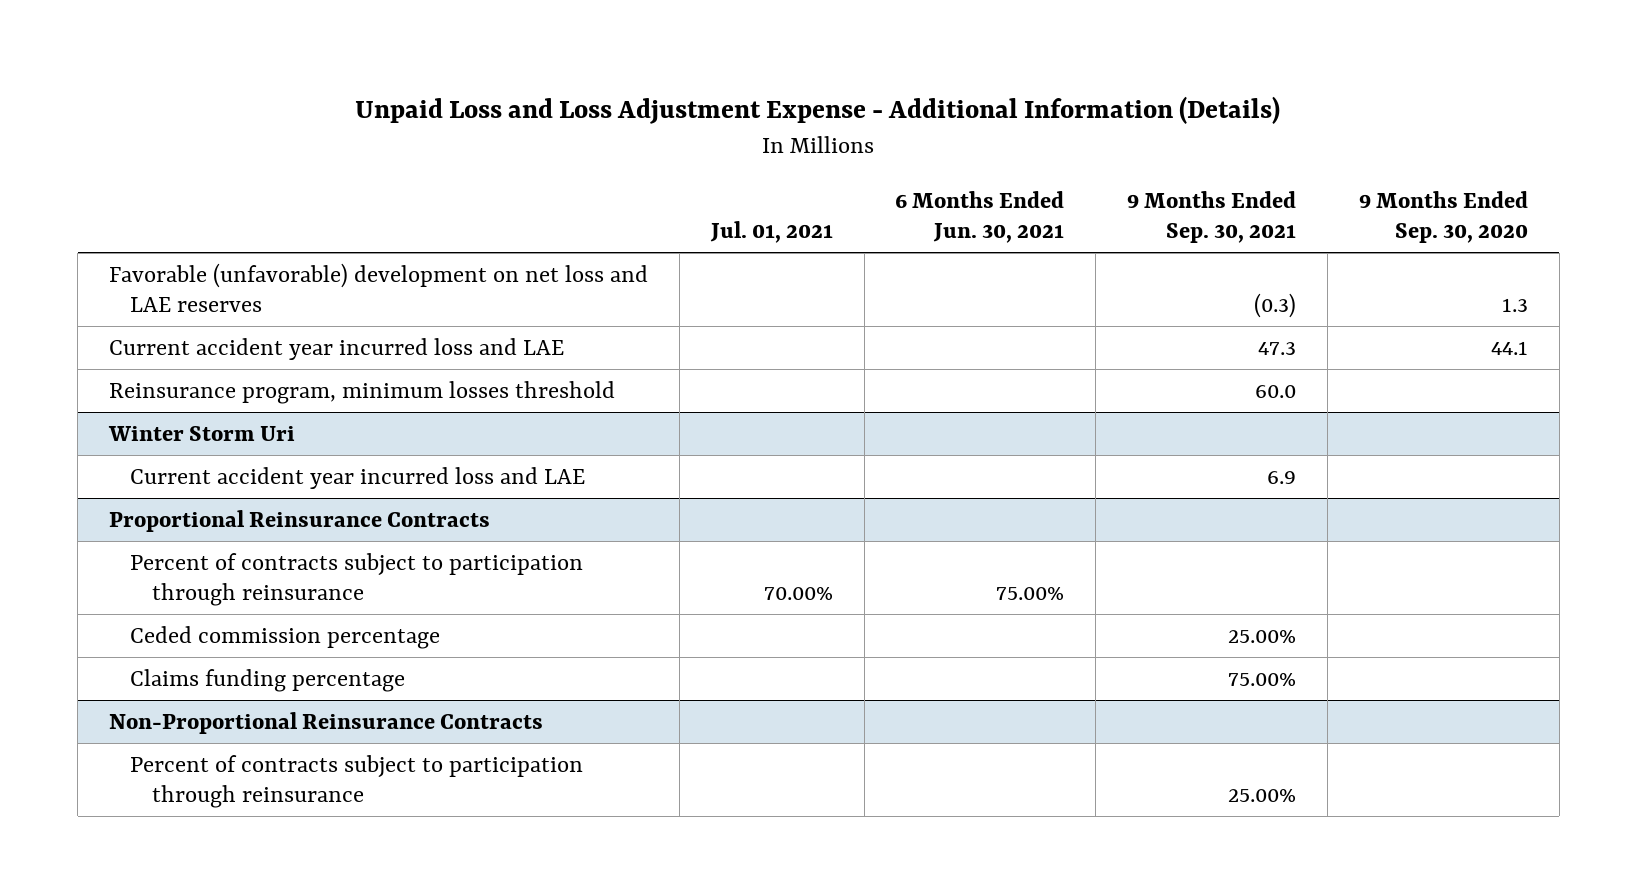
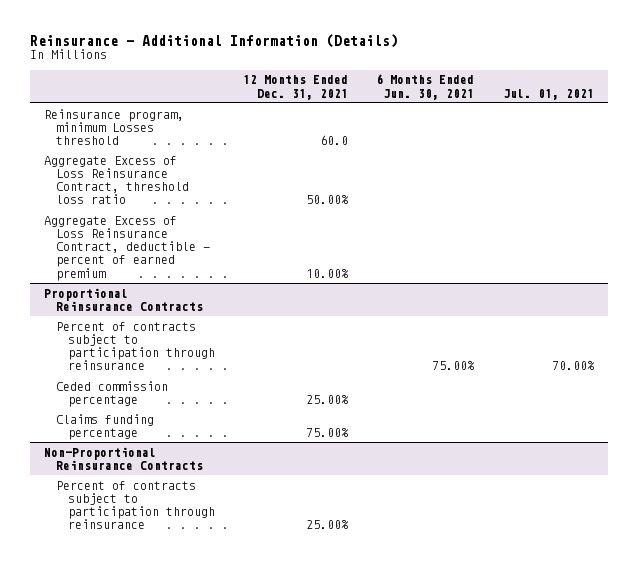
- Unpaid Loss and Loss Adjustment Expense - Additional Information (Details)
+ Reinsurance - Additional Information (Details)
- | Jul. 01, 2021 | 6 Months Ended Jun. 30, 2021 | 9 Months Ended Sep. 30, 2021 | 9 Months Ended Sep. 30, 2020
+ | 12 Months Ended Dec. 31, 2021 | 6 Months Ended Jun. 30, 2021 | Jul. 01, 2021
- Favorable (unfavorable) development on net loss and LAE reserves | | | (0.3) | 1.3
- Current accident year incurred loss and LAE | | | 47.3 | 44.1
- Reinsurance program, minimum losses threshold | | | 60.0 |
- Winter Storm Uri
- Current accident year incurred loss and LAE | | | 6.9 |
+ Reinsurance program, minimum Losses threshold | 60.0 | |
+ Aggregate Excess of Loss Reinsurance Contract, threshold loss ratio | 50.00% | |
+ Aggregate Excess of Loss Reinsurance Contract, deductible - percent of earned premium | 10.00% | |

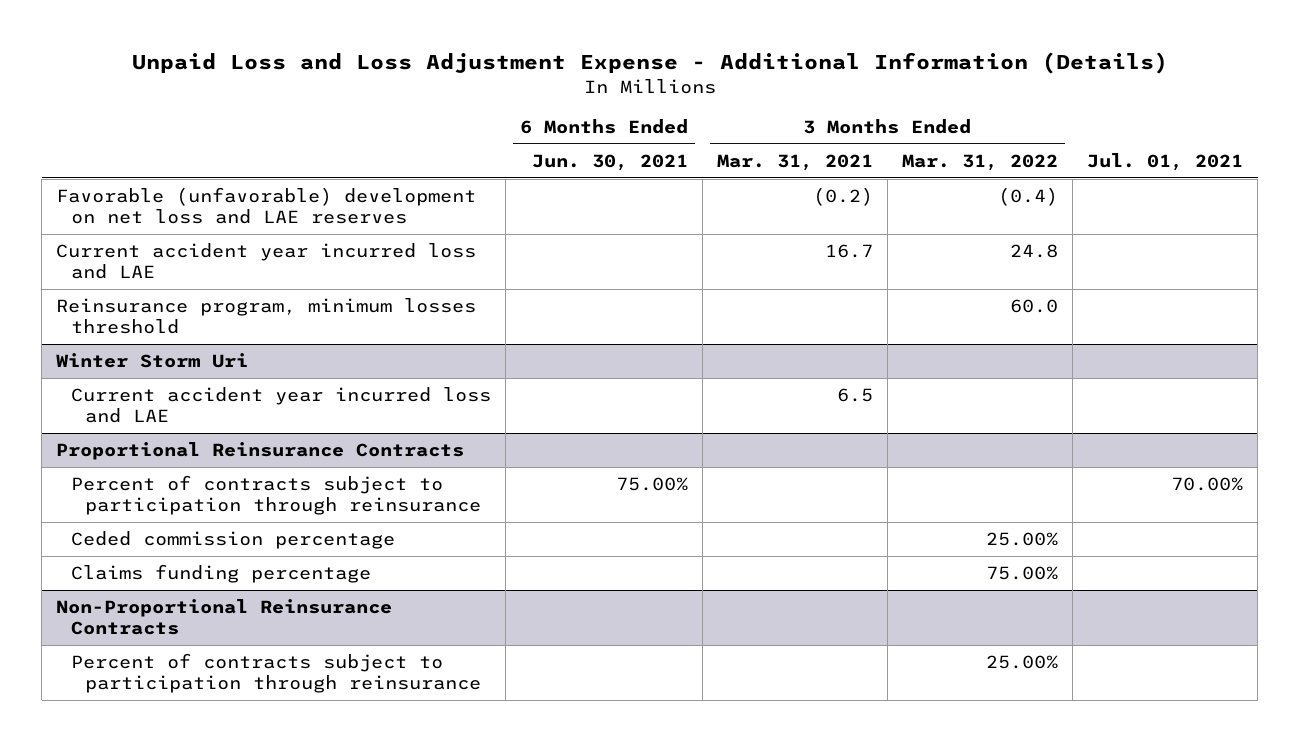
- Reinsurance - Additional Information (Details)
+ Unpaid Loss and Loss Adjustment Expense - Additional Information (Details)
- | 12 Months Ended Dec. 31, 2021 | 6 Months Ended Jun. 30, 2021 | Jul. 01, 2021
+ | 6 Months Ended Jun. 30, 2021 | 3 Months Ended Mar. 31, 2021 | 3 Months Ended Mar. 31, 2022 | Jul. 01, 2021
- Reinsurance program, minimum Losses threshold | 60.0 | |
- Aggregate Excess of Loss Reinsurance Contract, threshold loss ratio | 50.00% | |
- Aggregate Excess of Loss Reinsurance Contract, deductible - percent of earned premium | 10.00% | |
+ Favorable (unfavorable) development on net loss and LAE reserves | | (0.2) | (0.4) |
+ Current accident year incurred loss and LAE | | 16.7 | 24.8 |
+ Reinsurance program, minimum losses threshold | | | 60.0 |
+ Winter Storm Uri
+ Current accident year incurred loss and LAE | | 6.5 | |

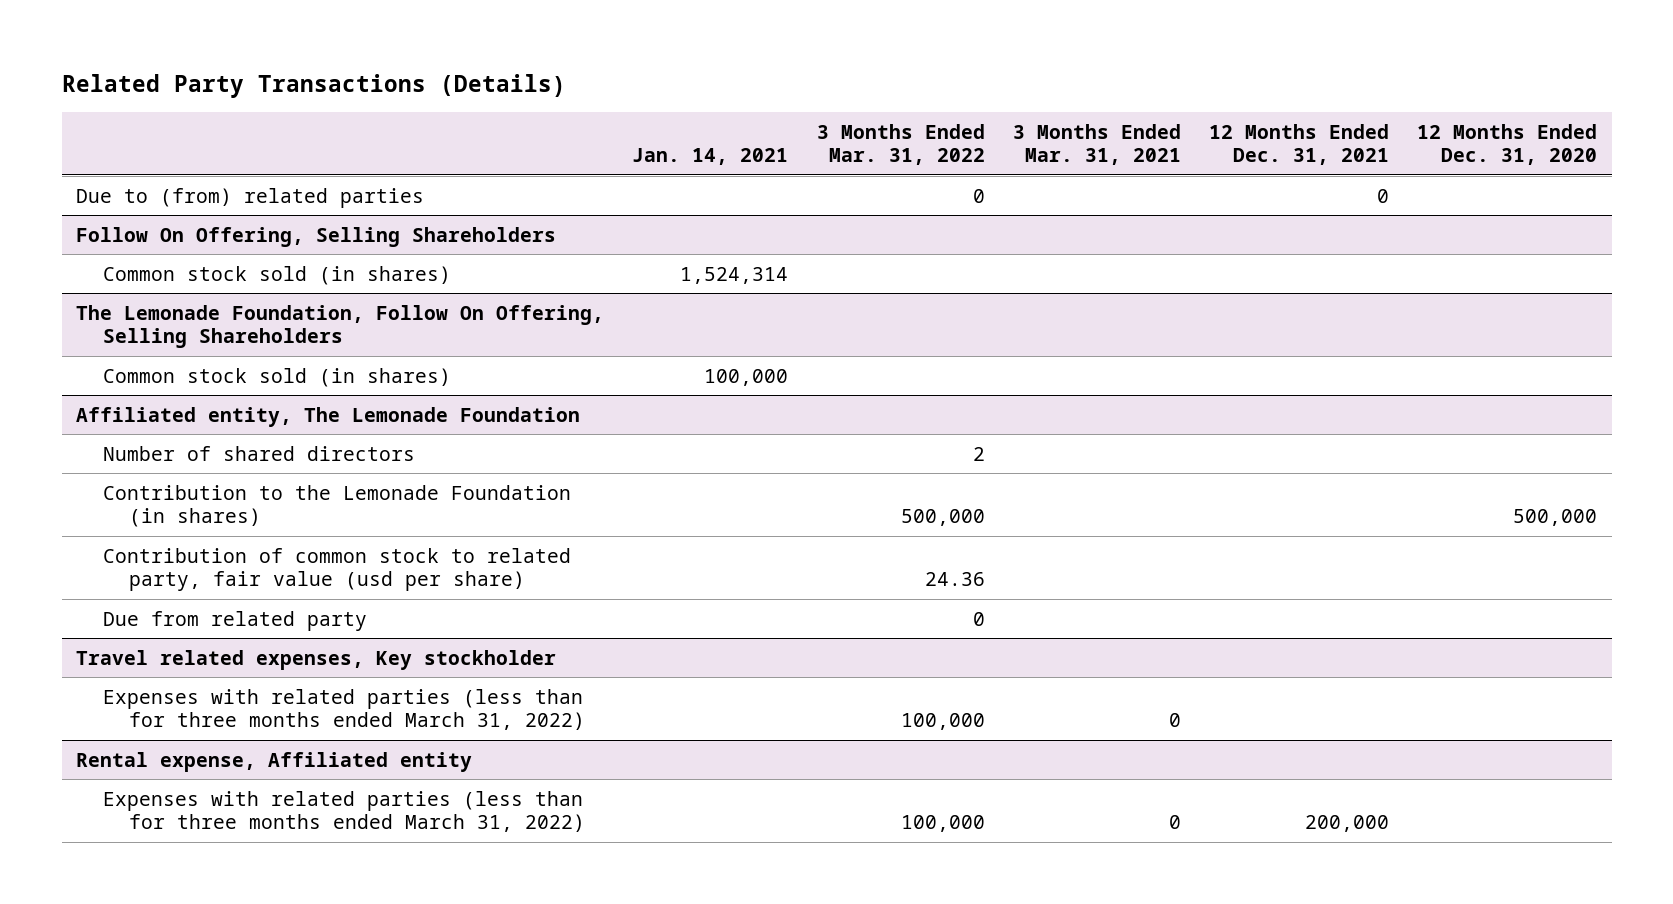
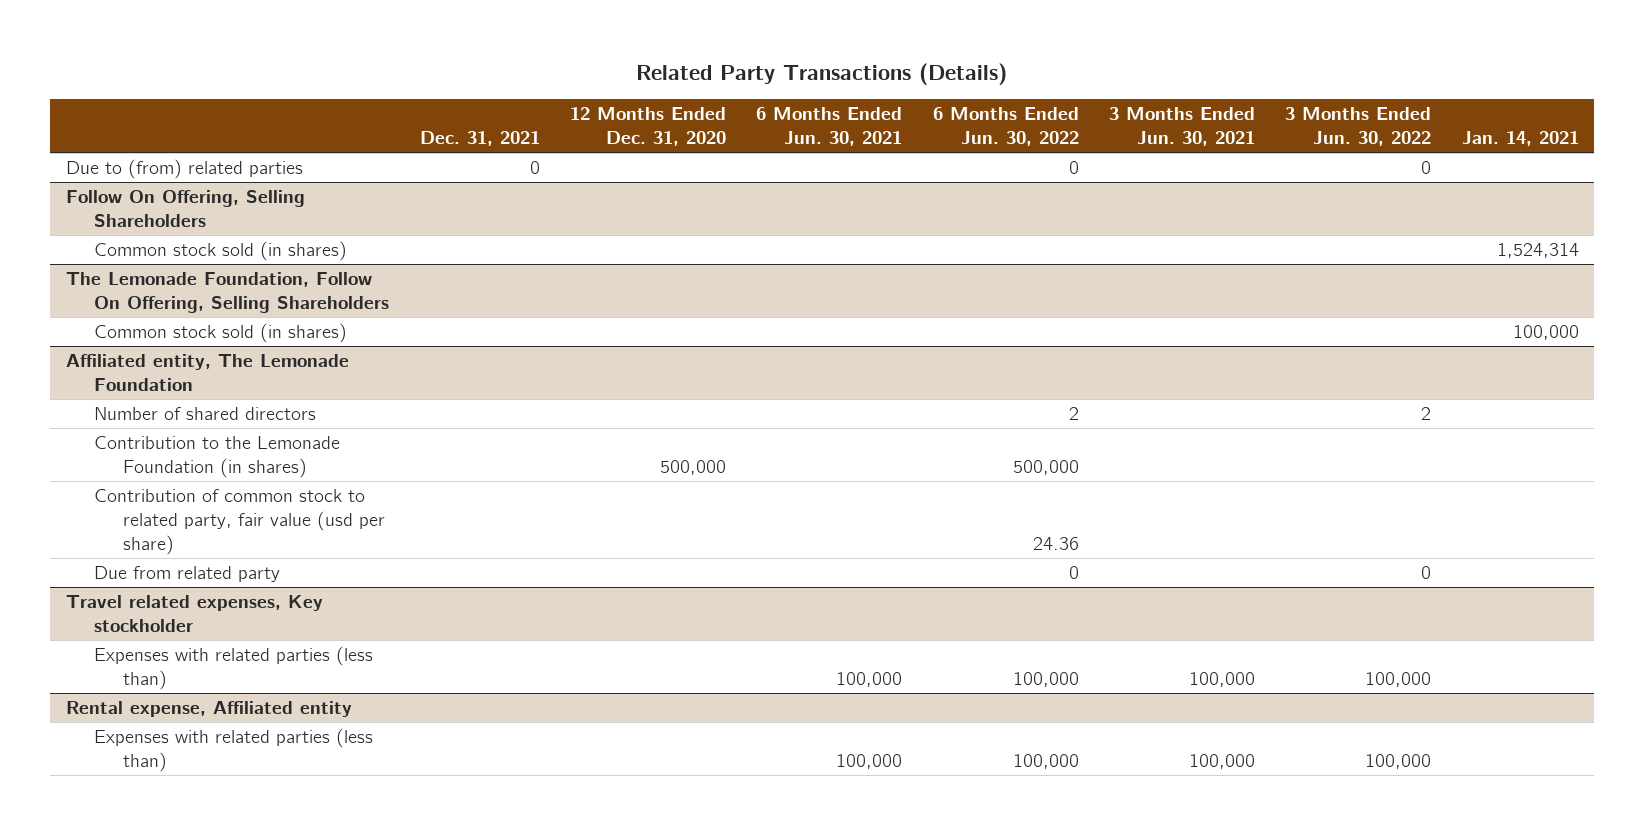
- | Jan. 14, 2021 | 3 Months Ended Mar. 31, 2022 | 3 Months Ended Mar. 31, 2021 | 12 Months Ended Dec. 31, 2021 | 12 Months Ended Dec. 31, 2020
+ | Dec. 31, 2021 | 12 Months Ended Dec. 31, 2020 | 6 Months Ended Jun. 30, 2021 | 6 Months Ended Jun. 30, 2022 | 3 Months Ended Jun. 30, 2021 | 3 Months Ended Jun. 30, 2022 | Jan. 14, 2021
@ Travel related expenses, Key stockholder
- Expenses with related parties (less than for three months ended March 31, 2022) | | 100,000 | 0 | |
+ Expenses with related parties (less than) | | | 100,000 | 100,000 | 100,000 | 100,000 |
@ Rental expense, Affiliated entity
- Expenses with related parties (less than for three months ended March 31, 2022) | | 100,000 | 0 | 200,000 |
+ Expenses with related parties (less than) | | | 100,000 | 100,000 | 100,000 | 100,000 |

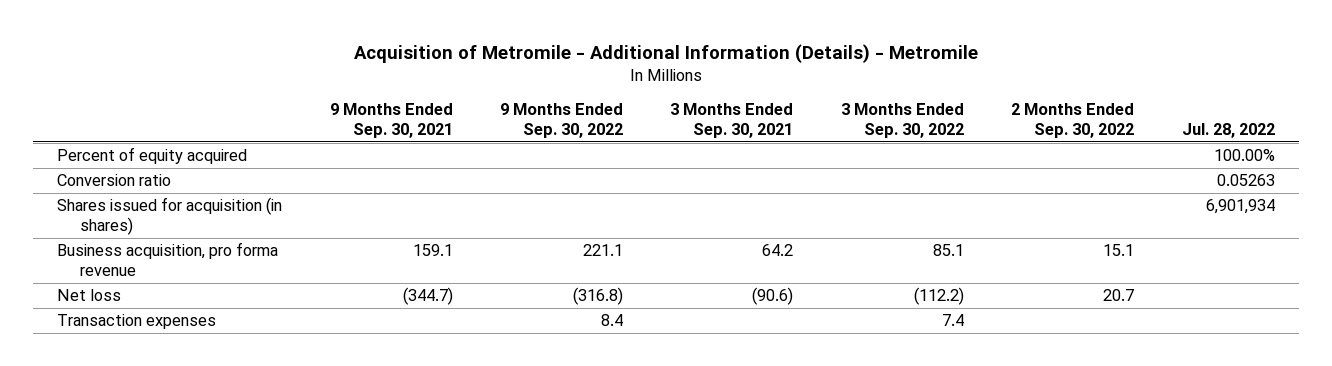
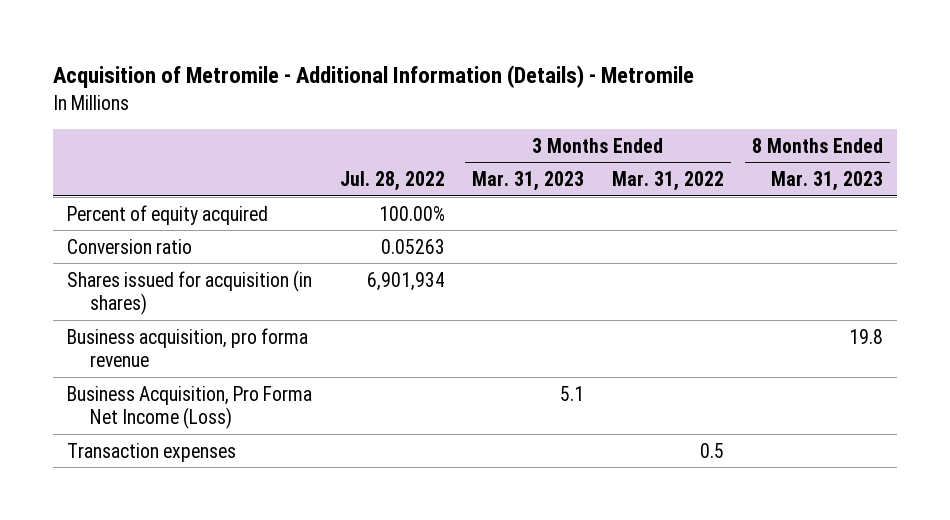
- | 9 Months Ended Sep. 30, 2021 | 9 Months Ended Sep. 30, 2022 | 3 Months Ended Sep. 30, 2021 | 3 Months Ended Sep. 30, 2022 | 2 Months Ended Sep. 30, 2022 | Jul. 28, 2022
+ | Jul. 28, 2022 | 3 Months Ended Mar. 31, 2023 | 3 Months Ended Mar. 31, 2022 | 8 Months Ended Mar. 31, 2023
- Net loss | (344.7) | (316.8) | (90.6) | (112.2) | 20.7 |
+ Business Acquisition, Pro Forma Net Income (Loss) | | 5.1 | |

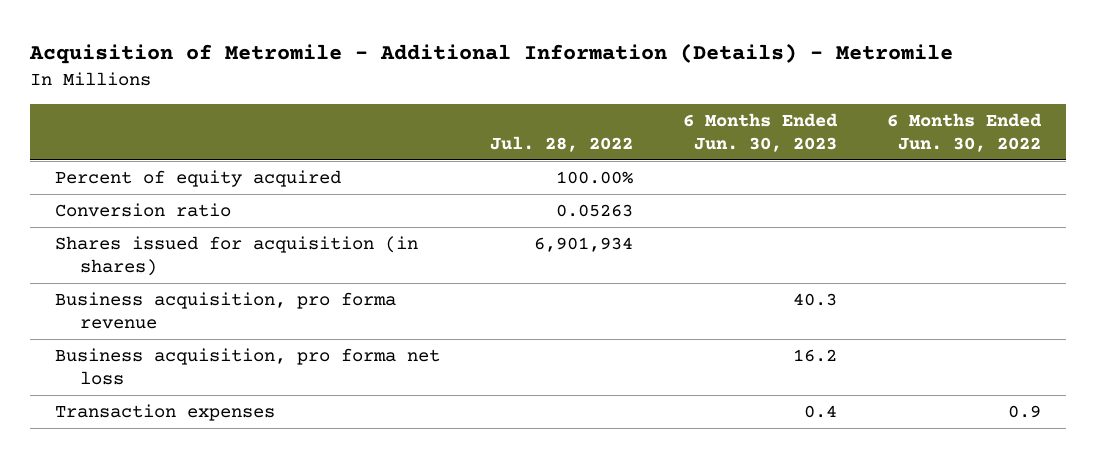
- | Jul. 28, 2022 | 3 Months Ended Mar. 31, 2023 | 3 Months Ended Mar. 31, 2022 | 8 Months Ended Mar. 31, 2023
+ | Jul. 28, 2022 | 6 Months Ended Jun. 30, 2023 | 6 Months Ended Jun. 30, 2022
- Business Acquisition, Pro Forma Net Income (Loss) | | 5.1 | |
+ Business acquisition, pro forma net loss | | 16.2 |

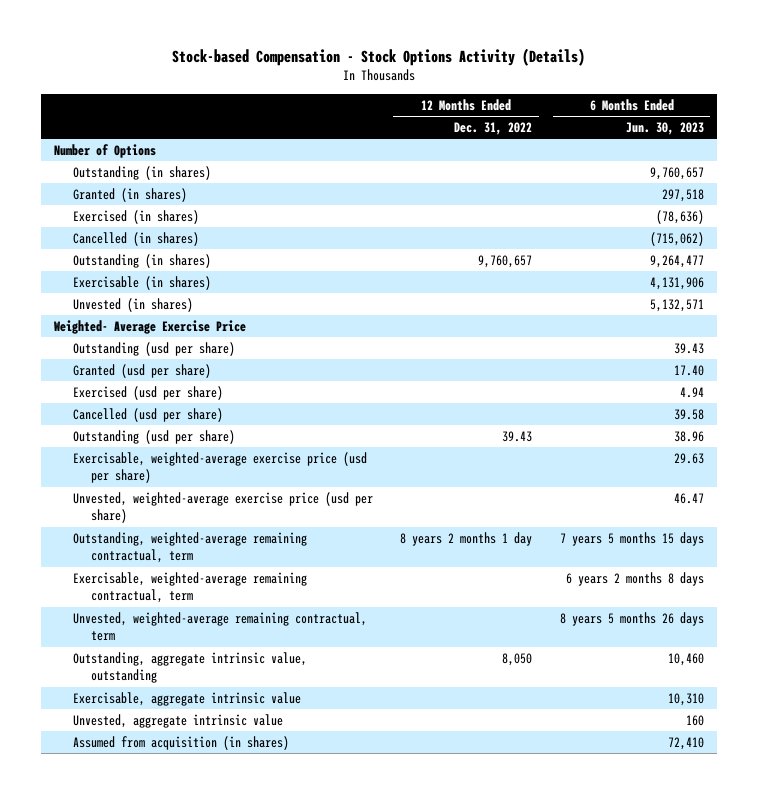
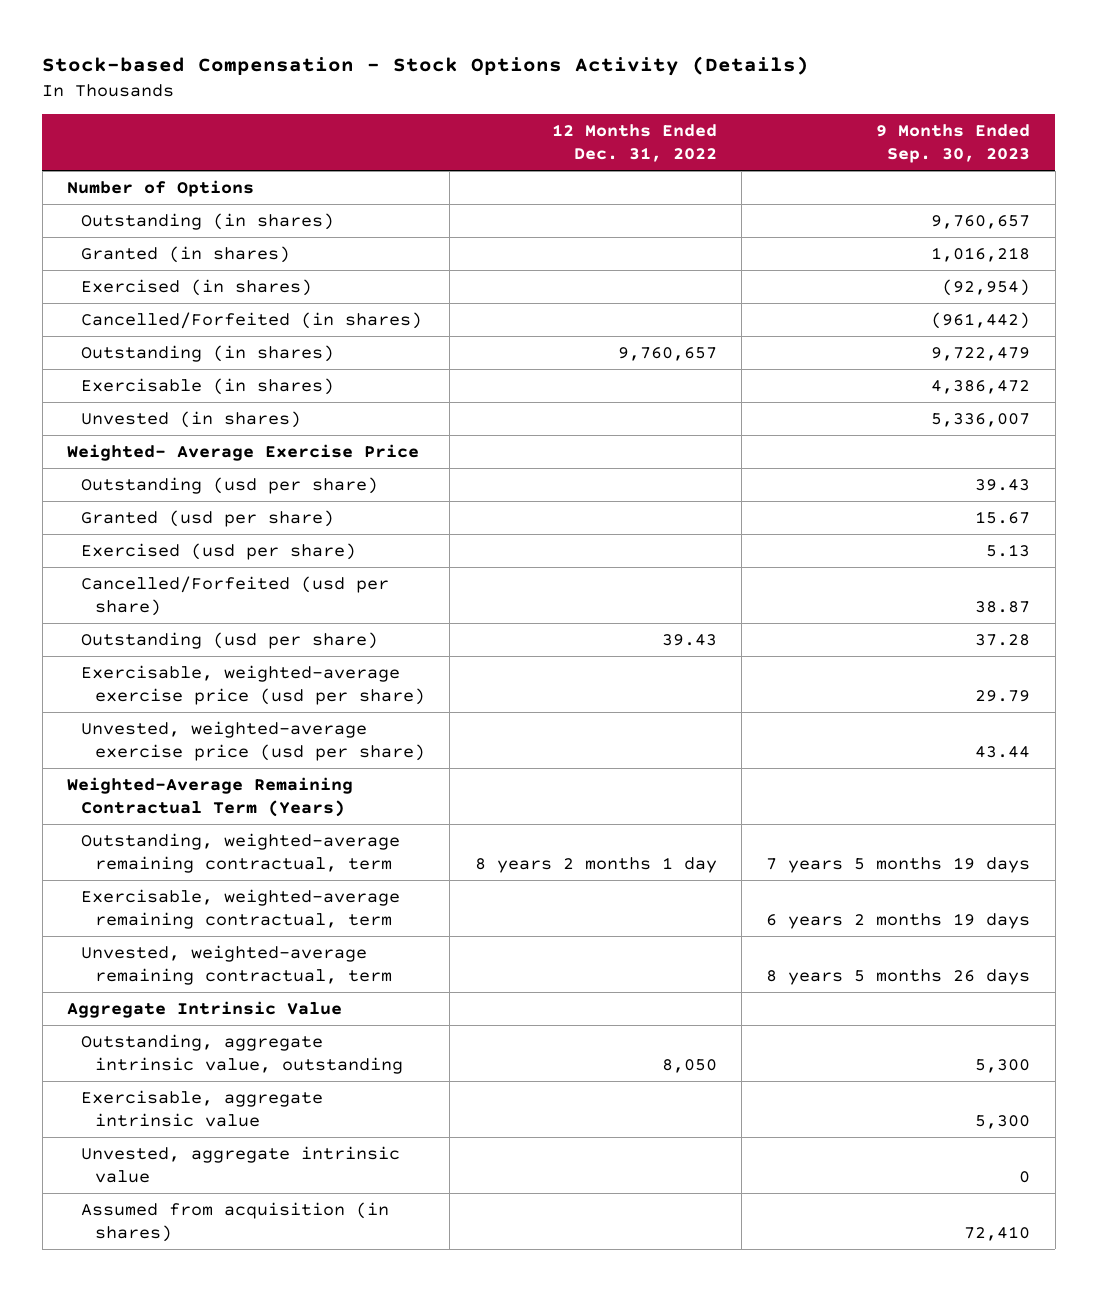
- | 12 Months Ended Dec. 31, 2022 | 6 Months Ended Jun. 30, 2023
+ | 12 Months Ended Dec. 31, 2022 | 9 Months Ended Sep. 30, 2023
- Cancelled (in shares) | | (715,062)
+ Cancelled/Forfeited (in shares) | | (961,442)
- Cancelled (usd per share) | | 39.58
+ Cancelled/Forfeited (usd per share) | | 38.87
+ Weighted-Average Remaining Contractual Term (Years)
+ Aggregate Intrinsic Value

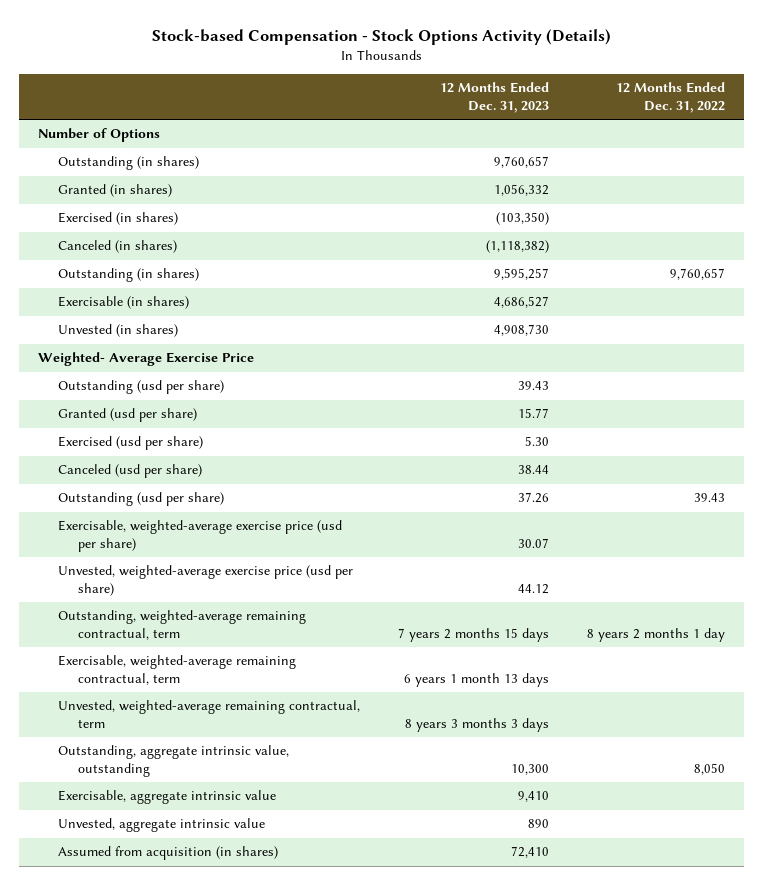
- | 12 Months Ended Dec. 31, 2022 | 9 Months Ended Sep. 30, 2023
+ | 12 Months Ended Dec. 31, 2023 | 12 Months Ended Dec. 31, 2022
- Cancelled/Forfeited (in shares) | | (961,442)
+ Canceled (in shares) | (1,118,382) |
- Cancelled/Forfeited (usd per share) | | 38.87
+ Canceled (usd per share) | 38.44 |
- Weighted-Average Remaining Contractual Term (Years)
- Aggregate Intrinsic Value

